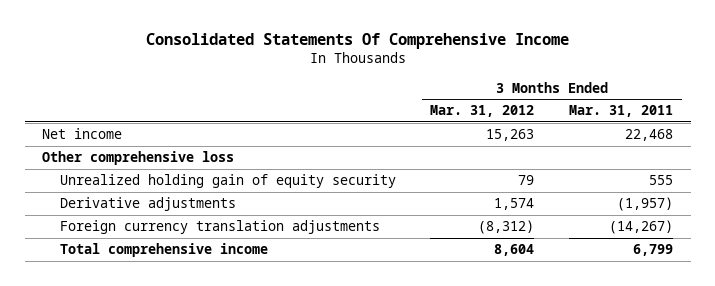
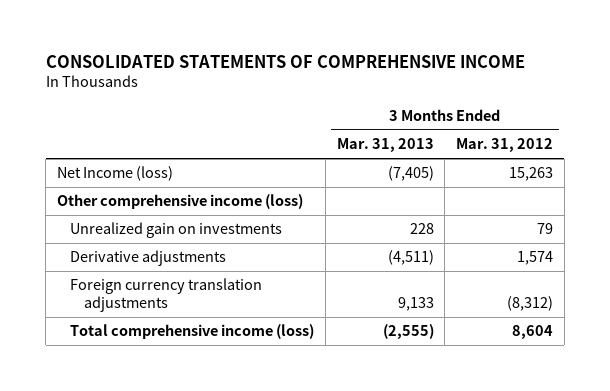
- Consolidated Statements Of Comprehensive Income
+ CONSOLIDATED STATEMENTS OF COMPREHENSIVE INCOME
- | 3 Months Ended Mar. 31, 2012 | 3 Months Ended Mar. 31, 2011
+ | 3 Months Ended Mar. 31, 2013 | 3 Months Ended Mar. 31, 2012
- Net income | 15,263 | 22,468
- Other comprehensive loss
- Unrealized holding gain of equity security | 79 | 555
+ Net Income (loss) | (7,405) | 15,263
+ Other comprehensive income (loss)
+ Unrealized gain on investments | 228 | 79
- Total comprehensive income | 8,604 | 6,799
+ Total comprehensive income (loss) | (2,555) | 8,604

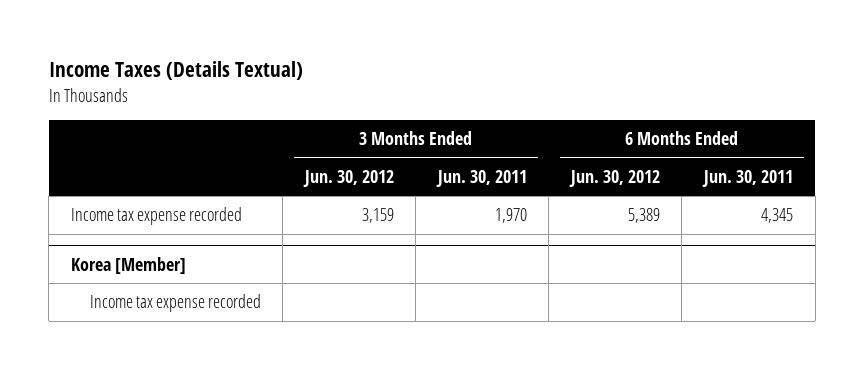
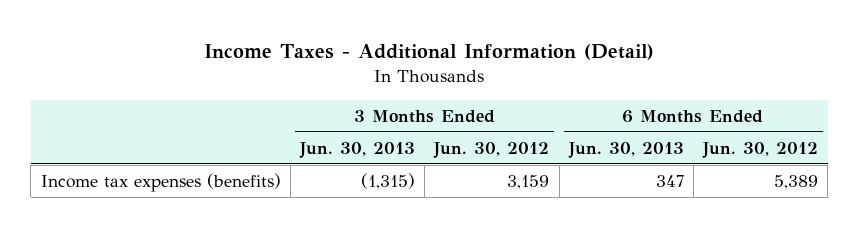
- Income Taxes (Details Textual)
+ Income Taxes - Additional Information (Detail)
- | 3 Months Ended Jun. 30, 2012 | 3 Months Ended Jun. 30, 2011 | 6 Months Ended Jun. 30, 2012 | 6 Months Ended Jun. 30, 2011
+ | 3 Months Ended Jun. 30, 2013 | 3 Months Ended Jun. 30, 2012 | 6 Months Ended Jun. 30, 2013 | 6 Months Ended Jun. 30, 2012
- Income tax expense recorded | 3,159 | 1,970 | 5,389 | 4,345
- Korea [Member]
- Income tax expense recorded
+ Income tax expenses (benefits) | (1,315) | 3,159 | 347 | 5,389

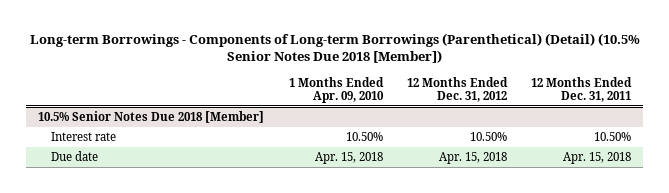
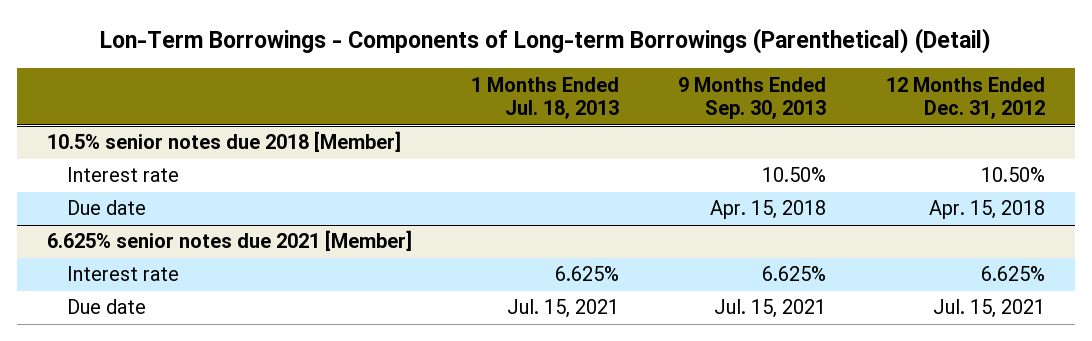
- Long-term Borrowings - Components of Long-term Borrowings (Parenthetical) (Detail) (10.5% Senior Notes Due 2018 [Member])
+ Lon-Term Borrowings - Components of Long-term Borrowings (Parenthetical) (Detail)
- | 1 Months Ended Apr. 09, 2010 | 12 Months Ended Dec. 31, 2012 | 12 Months Ended Dec. 31, 2011
+ | 1 Months Ended Jul. 18, 2013 | 9 Months Ended Sep. 30, 2013 | 12 Months Ended Dec. 31, 2012
- 10.5% Senior Notes Due 2018 [Member]
+ 10.5% senior notes due 2018 [Member]
+ 6.625% senior notes due 2021 [Member]
+ Interest rate | 6.625% | 6.625% | 6.625%
+ Due date | Jul. 15, 2021 | Jul. 15, 2021 | Jul. 15, 2021

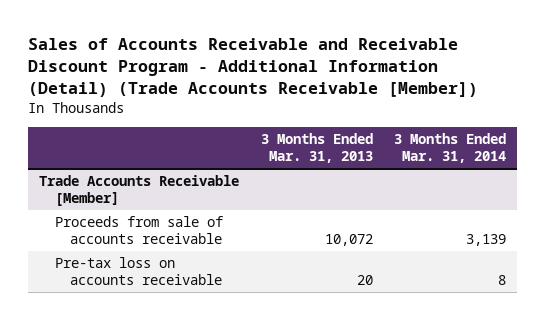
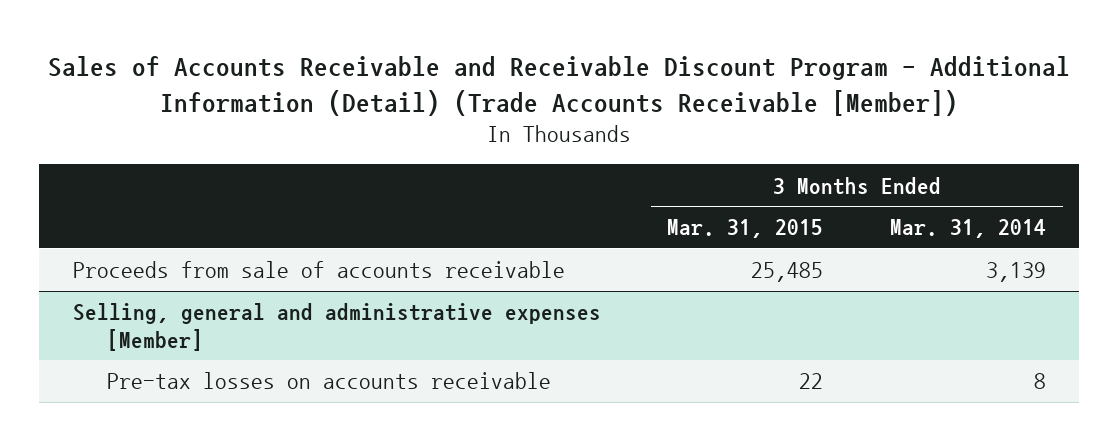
- | 3 Months Ended Mar. 31, 2013 | 3 Months Ended Mar. 31, 2014
+ | 3 Months Ended Mar. 31, 2015 | 3 Months Ended Mar. 31, 2014
- Trade Accounts Receivable [Member]
- Pre-tax loss on accounts receivable | 20 | 8
+ Selling, general and administrative expenses [Member]
+ Pre-tax losses on accounts receivable | 22 | 8

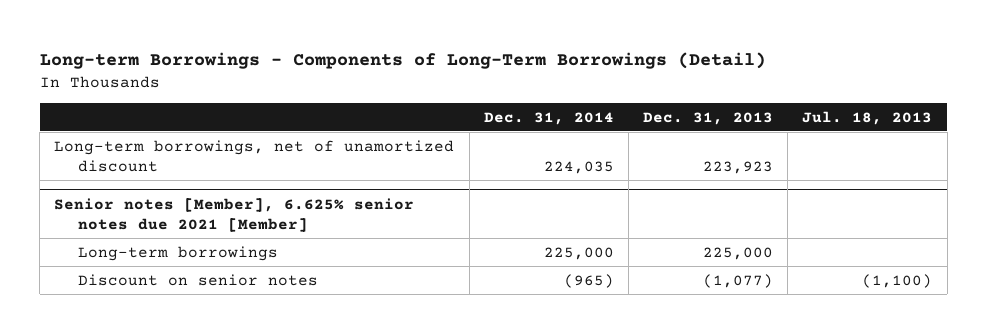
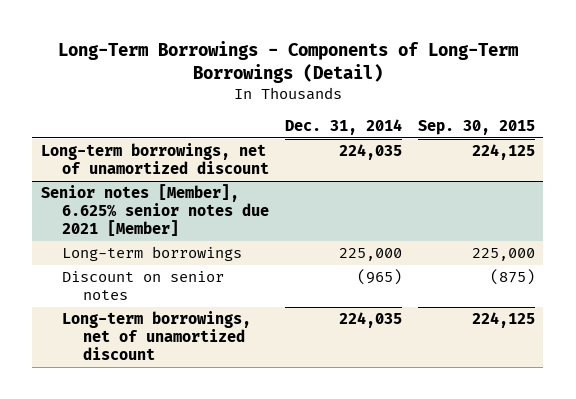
- Long-term Borrowings - Components of Long-Term Borrowings (Detail)
+ Long-Term Borrowings - Components of Long-Term Borrowings (Detail)
- | Dec. 31, 2014 | Dec. 31, 2013 | Jul. 18, 2013
+ | Dec. 31, 2014 | Sep. 30, 2015
@ Senior notes [Member], 6.625% senior notes due 2021 [Member]
+ Long-term borrowings, net of unamortized discount | 224,035 | 224,125

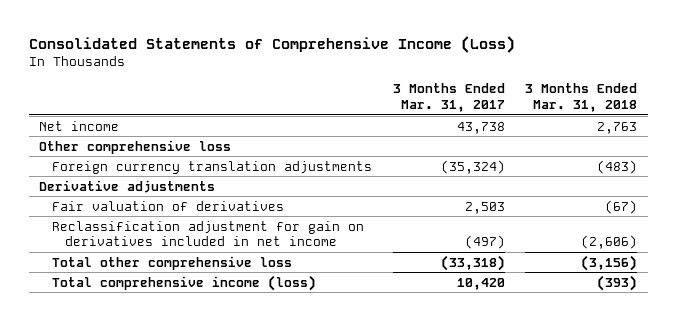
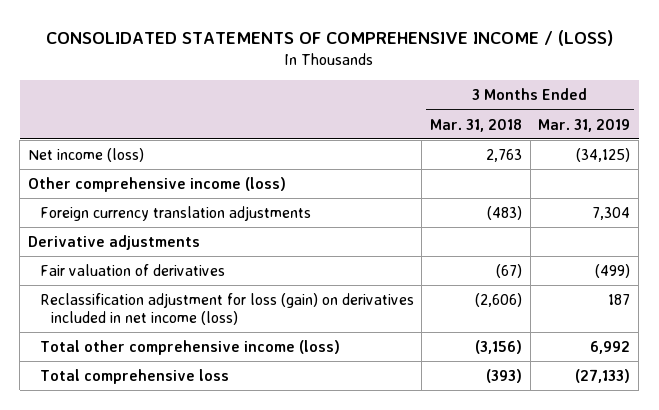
- Consolidated Statements of Comprehensive Income (Loss)
+ CONSOLIDATED STATEMENTS OF COMPREHENSIVE INCOME / (LOSS)
- | 3 Months Ended Mar. 31, 2017 | 3 Months Ended Mar. 31, 2018
+ | 3 Months Ended Mar. 31, 2018 | 3 Months Ended Mar. 31, 2019
- Net income | 43,738 | 2,763
- Other comprehensive loss
+ Net income (loss) | 2,763 | (34,125)
+ Other comprehensive income (loss)
- Reclassification adjustment for gain on derivatives included in net income | (497) | (2,606)
- Total other comprehensive loss | (33,318) | (3,156)
- Total comprehensive income (loss) | 10,420 | (393)
+ Reclassification adjustment for loss (gain) on derivatives included in net income (loss) | (2,606) | 187
+ Total other comprehensive income (loss) | (3,156) | 6,992
+ Total comprehensive loss | (393) | (27,133)

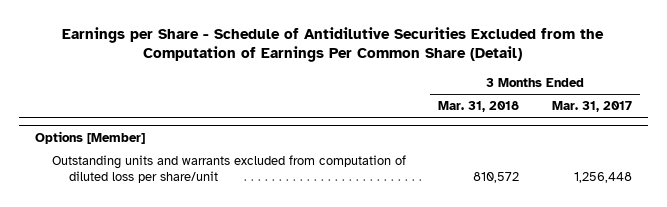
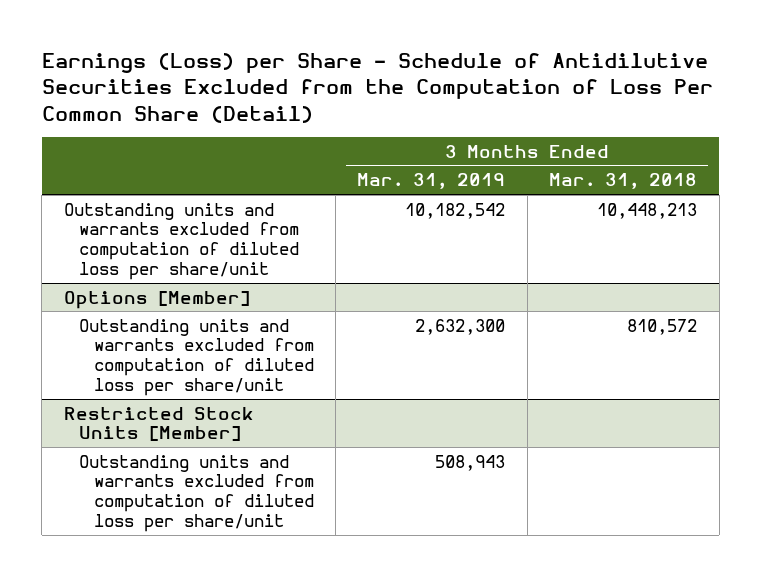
- Earnings per Share - Schedule of Antidilutive Securities Excluded from the Computation of Earnings Per Common Share (Detail)
+ Earnings (Loss) per Share - Schedule of Antidilutive Securities Excluded from the Computation of Loss Per Common Share (Detail)
- | 3 Months Ended Mar. 31, 2018 | 3 Months Ended Mar. 31, 2017
+ | 3 Months Ended Mar. 31, 2019 | 3 Months Ended Mar. 31, 2018
+ Outstanding units and warrants excluded from computation of diluted loss per share/unit | 10,182,542 | 10,448,213
+ Restricted Stock Units [Member]
+ Outstanding units and warrants excluded from computation of diluted loss per share/unit | 508,943 |

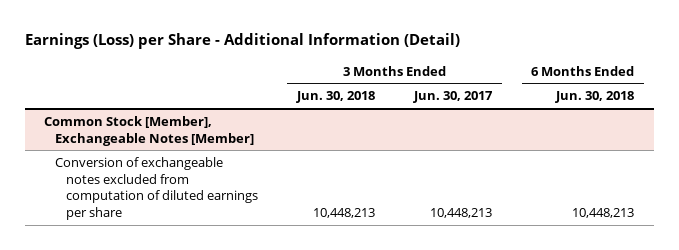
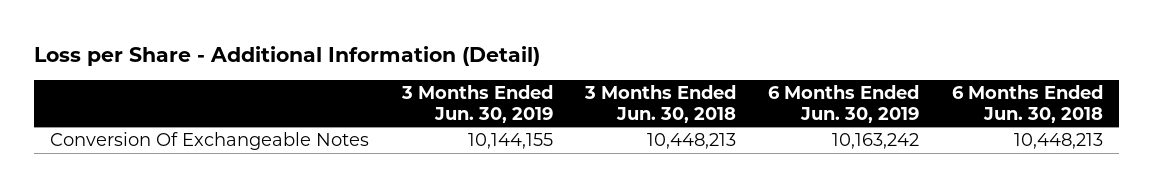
- Earnings (Loss) per Share - Additional Information (Detail)
+ Loss per Share - Additional Information (Detail)
- | 3 Months Ended Jun. 30, 2018 | 3 Months Ended Jun. 30, 2017 | 6 Months Ended Jun. 30, 2018
+ | 3 Months Ended Jun. 30, 2019 | 3 Months Ended Jun. 30, 2018 | 6 Months Ended Jun. 30, 2019 | 6 Months Ended Jun. 30, 2018
- Common Stock [Member], Exchangeable Notes [Member]
- Conversion of exchangeable notes excluded from computation of diluted earnings per share | 10,448,213 | 10,448,213 | 10,448,213
+ Conversion Of Exchangeable Notes | 10,144,155 | 10,448,213 | 10,163,242 | 10,448,213

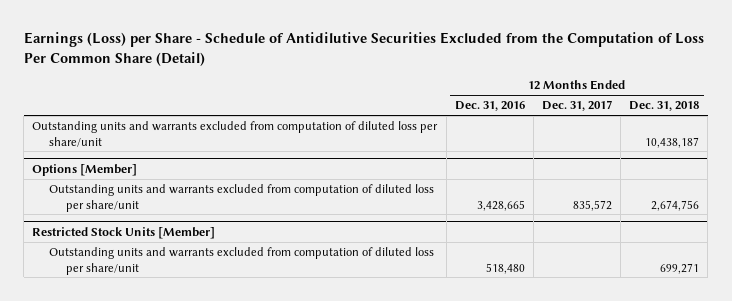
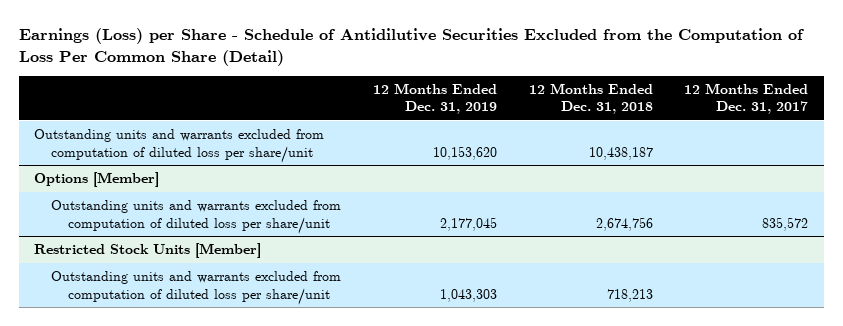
- | 12 Months Ended Dec. 31, 2016 | 12 Months Ended Dec. 31, 2017 | 12 Months Ended Dec. 31, 2018
+ | 12 Months Ended Dec. 31, 2019 | 12 Months Ended Dec. 31, 2018 | 12 Months Ended Dec. 31, 2017
@ Restricted Stock Units [Member]
- Outstanding units and warrants excluded from computation of diluted loss per share/unit | 518,480 | | 699,271
+ Outstanding units and warrants excluded from computation of diluted loss per share/unit | 1,043,303 | 718,213 |

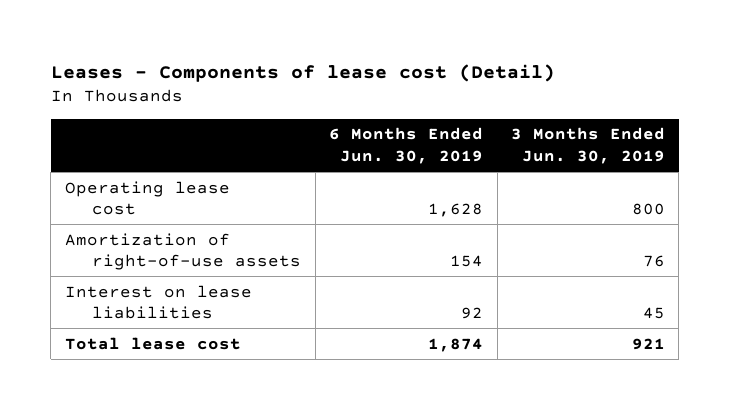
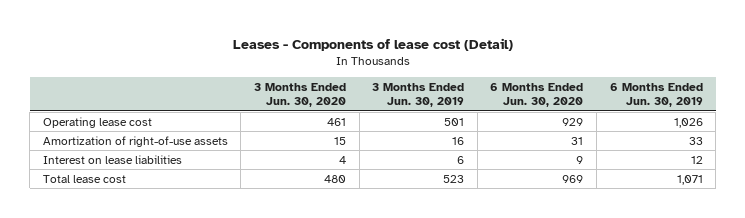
- | 6 Months Ended Jun. 30, 2019 | 3 Months Ended Jun. 30, 2019
+ | 3 Months Ended Jun. 30, 2020 | 3 Months Ended Jun. 30, 2019 | 6 Months Ended Jun. 30, 2020 | 6 Months Ended Jun. 30, 2019
- Operating lease cost | 1,628 | 800
- Amortization of right-of-use assets | 154 | 76
- Interest on lease liabilities | 92 | 45
- Total lease cost | 1,874 | 921
+ Operating lease cost | 461 | 501 | 929 | 1,026
+ Amortization of right-of-use assets | 15 | 16 | 31 | 33
+ Interest on lease liabilities | 4 | 6 | 9 | 12
+ Total lease cost | 480 | 523 | 969 | 1,071

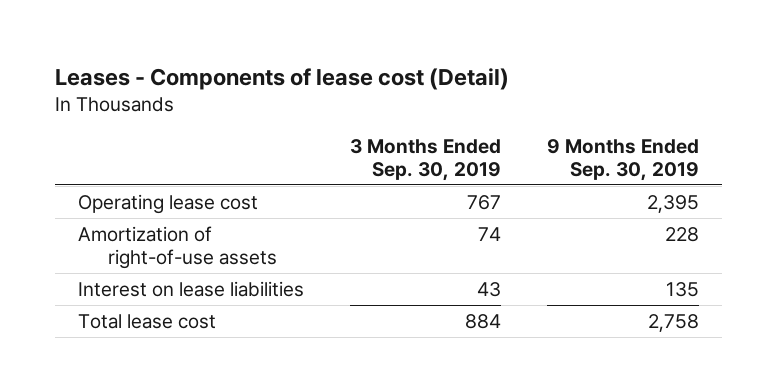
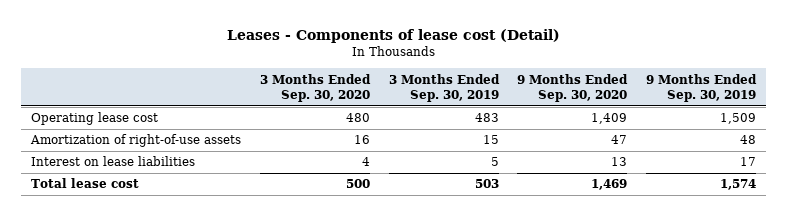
- | 3 Months Ended Sep. 30, 2019 | 9 Months Ended Sep. 30, 2019
+ | 3 Months Ended Sep. 30, 2020 | 3 Months Ended Sep. 30, 2019 | 9 Months Ended Sep. 30, 2020 | 9 Months Ended Sep. 30, 2019
- Operating lease cost | 767 | 2,395
- Amortization of right-of-use assets | 74 | 228
- Interest on lease liabilities | 43 | 135
- Total lease cost | 884 | 2,758
+ Operating lease cost | 480 | 483 | 1,409 | 1,509
+ Amortization of right-of-use assets | 16 | 15 | 47 | 48
+ Interest on lease liabilities | 4 | 5 | 13 | 17
+ Total lease cost | 500 | 503 | 1,469 | 1,574

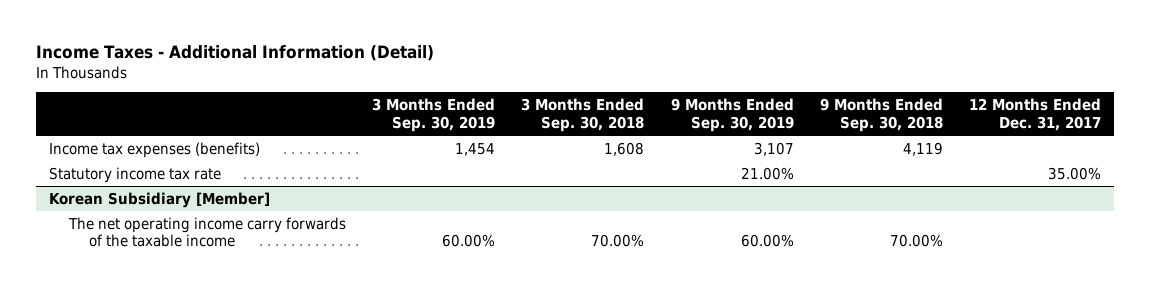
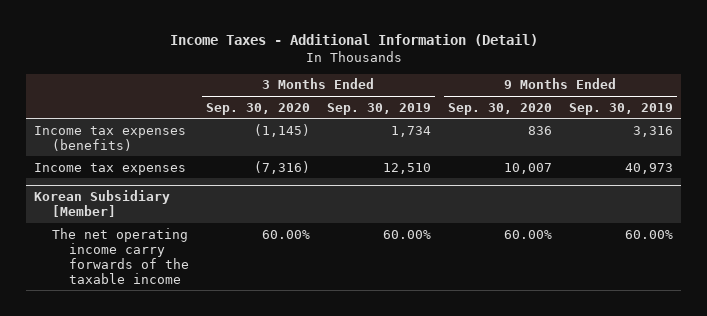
- | 3 Months Ended Sep. 30, 2019 | 3 Months Ended Sep. 30, 2018 | 9 Months Ended Sep. 30, 2019 | 9 Months Ended Sep. 30, 2018 | 12 Months Ended Dec. 31, 2017
+ | 3 Months Ended Sep. 30, 2020 | 3 Months Ended Sep. 30, 2019 | 9 Months Ended Sep. 30, 2020 | 9 Months Ended Sep. 30, 2019
- Income tax expenses (benefits) | 1,454 | 1,608 | 3,107 | 4,119 |
- Statutory income tax rate | | | 21.00% | | 35.00%
+ Income tax expenses (benefits) | (1,145) | 1,734 | 836 | 3,316
+ Income tax expenses | (7,316) | 12,510 | 10,007 | 40,973

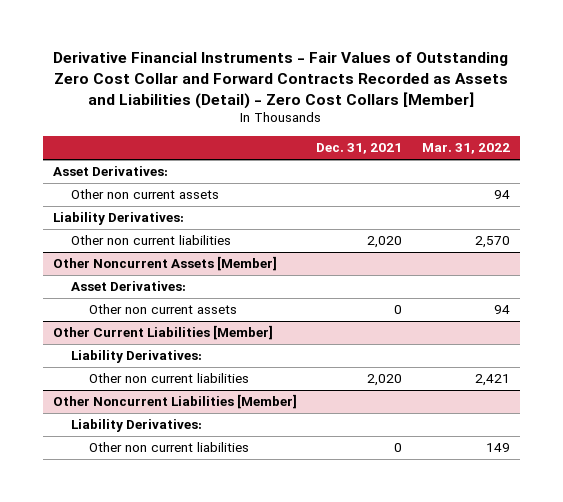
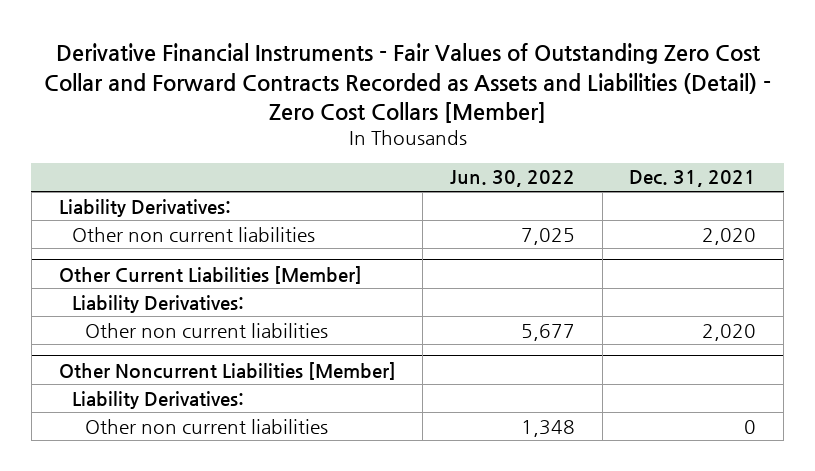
- | Dec. 31, 2021 | Mar. 31, 2022
+ | Jun. 30, 2022 | Dec. 31, 2021
- Asset Derivatives:
- Other non current assets | | 94
- Other Noncurrent Assets [Member]
- Asset Derivatives:
- Other non current assets | 0 | 94

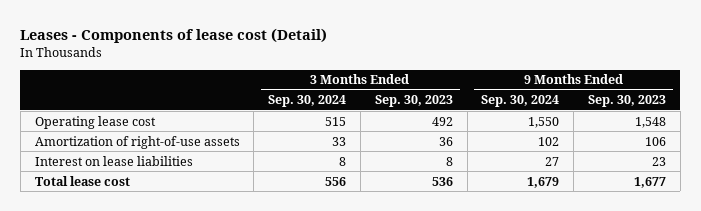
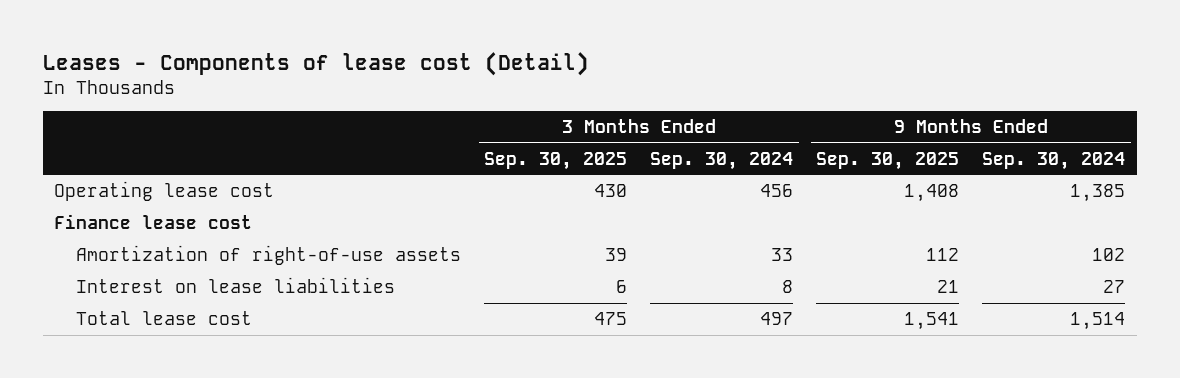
- | 3 Months Ended Sep. 30, 2024 | 3 Months Ended Sep. 30, 2023 | 9 Months Ended Sep. 30, 2024 | 9 Months Ended Sep. 30, 2023
+ | 3 Months Ended Sep. 30, 2025 | 3 Months Ended Sep. 30, 2024 | 9 Months Ended Sep. 30, 2025 | 9 Months Ended Sep. 30, 2024
- Operating lease cost | 515 | 492 | 1,550 | 1,548
+ Operating lease cost | 430 | 456 | 1,408 | 1,385
+ Finance lease cost
- Total lease cost | 556 | 536 | 1,679 | 1,677
+ Total lease cost | 475 | 497 | 1,541 | 1,514

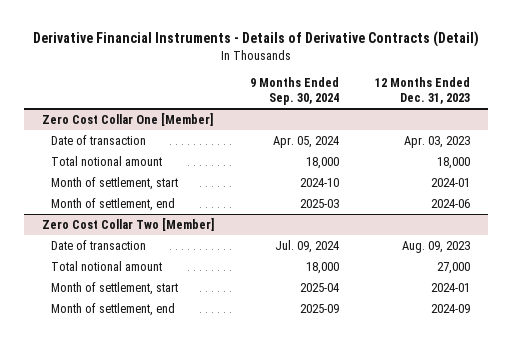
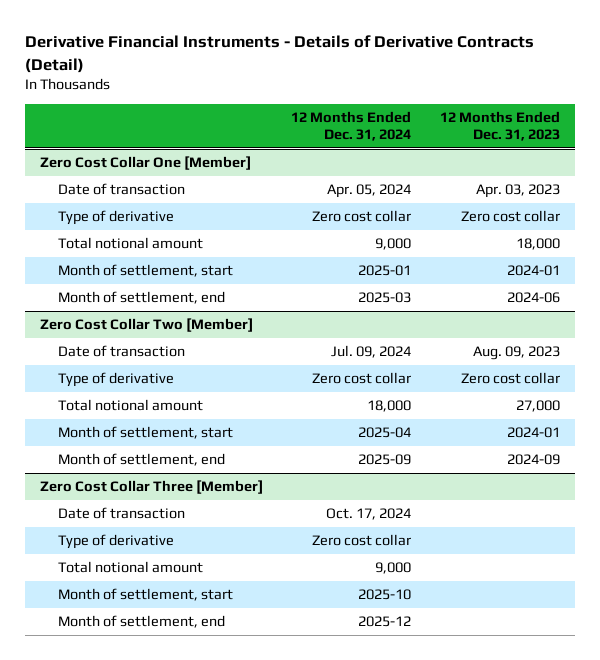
- | 9 Months Ended Sep. 30, 2024 | 12 Months Ended Dec. 31, 2023
+ | 12 Months Ended Dec. 31, 2024 | 12 Months Ended Dec. 31, 2023
@ Zero Cost Collar One [Member]
+ Type of derivative | Zero cost collar | Zero cost collar
@ Zero Cost Collar Two [Member]
+ Type of derivative | Zero cost collar | Zero cost collar
+ Zero Cost Collar Three [Member]
+ Date of transaction | Oct. 17, 2024 |
+ Type of derivative | Zero cost collar |
+ Total notional amount | 9,000 |
+ Month of settlement, start | 2025-10 |
+ Month of settlement, end | 2025-12 |

